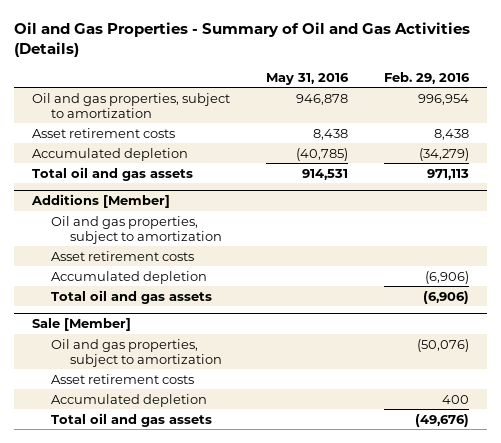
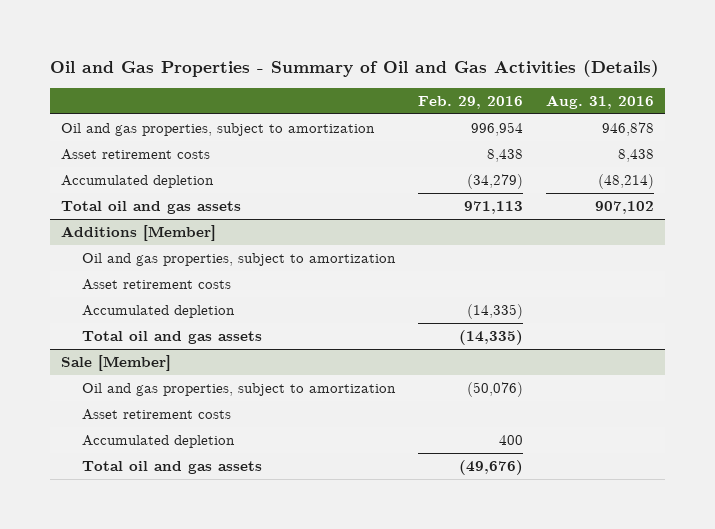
- | May 31, 2016 | Feb. 29, 2016
+ | Feb. 29, 2016 | Aug. 31, 2016
@ Additions [Member]
- Accumulated depletion | | (6,906)
- Total oil and gas assets | | (6,906)
+ Accumulated depletion | (14,335) |
+ Total oil and gas assets | (14,335) |

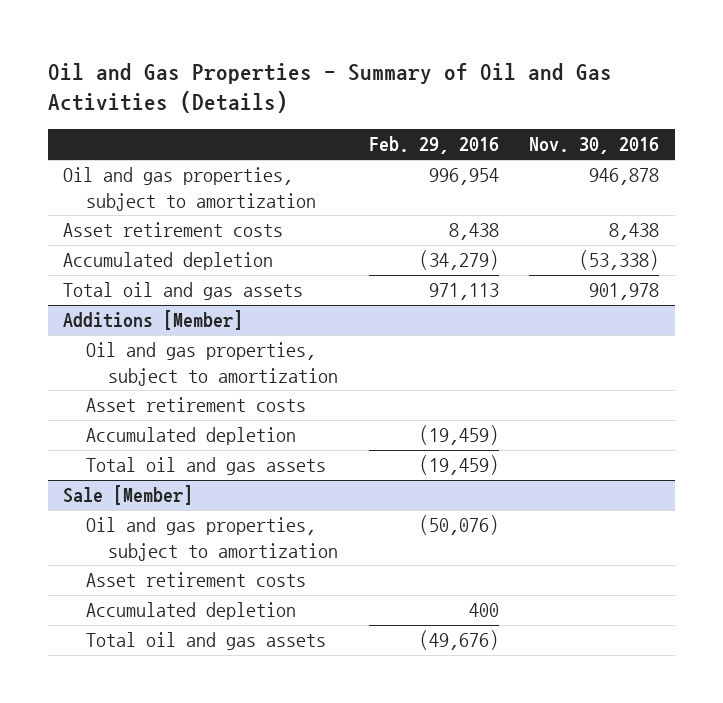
- | Feb. 29, 2016 | Aug. 31, 2016
+ | Feb. 29, 2016 | Nov. 30, 2016
@ Additions [Member]
- Accumulated depletion | (14,335) |
- Total oil and gas assets | (14,335) |
+ Accumulated depletion | (19,459) |
+ Total oil and gas assets | (19,459) |

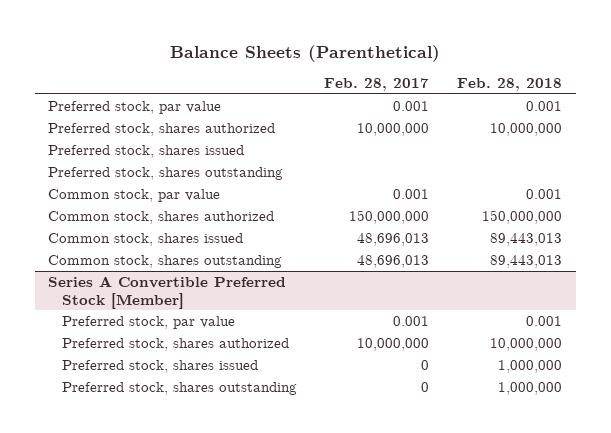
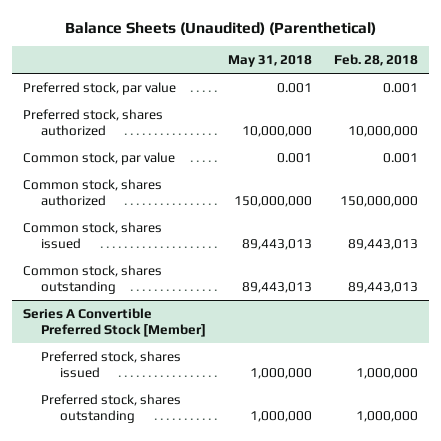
- Balance Sheets (Parenthetical)
+ Balance Sheets (Unaudited) (Parenthetical)
- | Feb. 28, 2017 | Feb. 28, 2018
+ | May 31, 2018 | Feb. 28, 2018
- Preferred stock, shares issued
- Preferred stock, shares outstanding
@ Series A Convertible Preferred Stock [Member]
- Preferred stock, par value | 0.001 | 0.001
- Preferred stock, shares authorized | 10,000,000 | 10,000,000

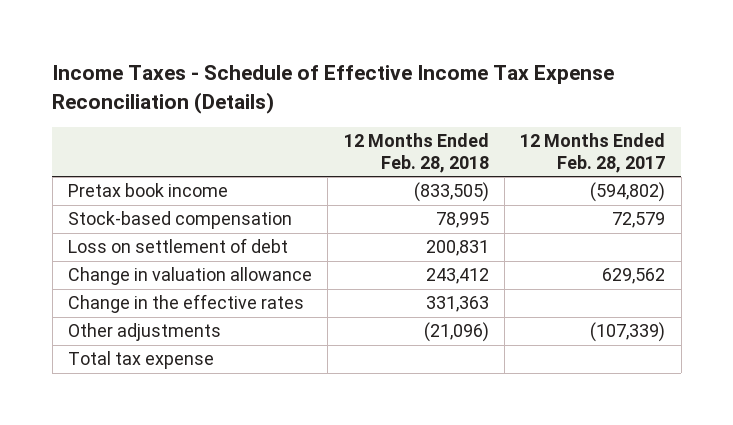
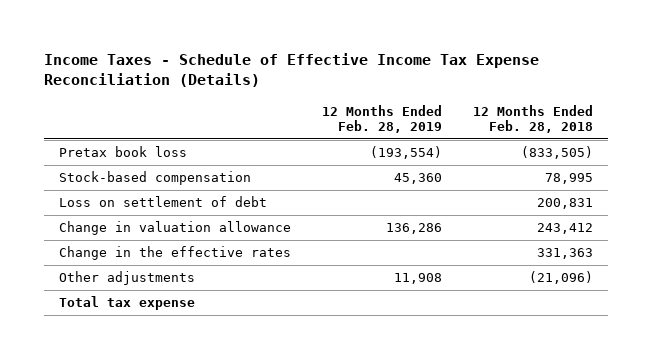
- | 12 Months Ended Feb. 28, 2018 | 12 Months Ended Feb. 28, 2017
+ | 12 Months Ended Feb. 28, 2019 | 12 Months Ended Feb. 28, 2018
- Pretax book income | (833,505) | (594,802)
+ Pretax book loss | (193,554) | (833,505)

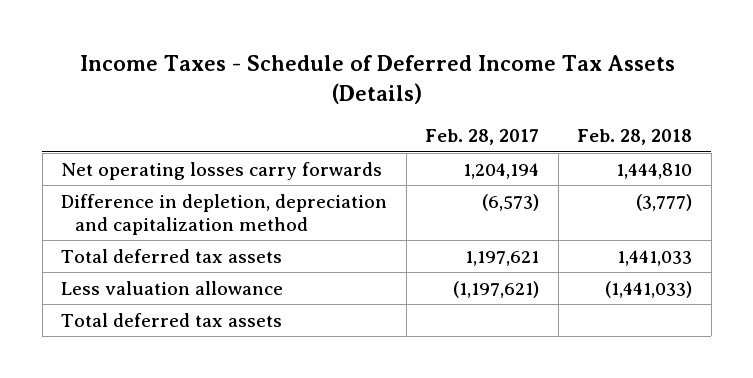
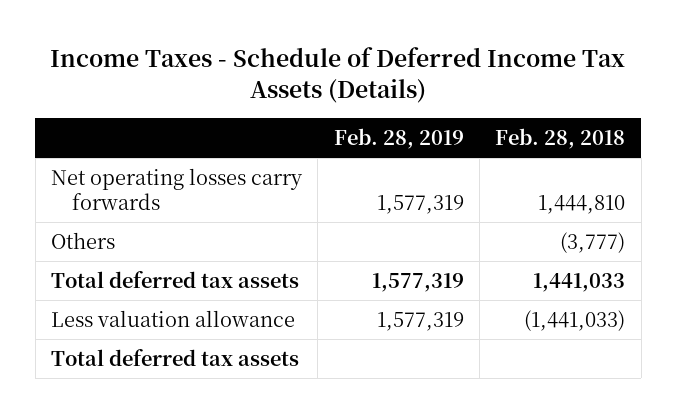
- | Feb. 28, 2017 | Feb. 28, 2018
+ | Feb. 28, 2019 | Feb. 28, 2018
- Difference in depletion, depreciation and capitalization method | (6,573) | (3,777)
+ Others | | (3,777)

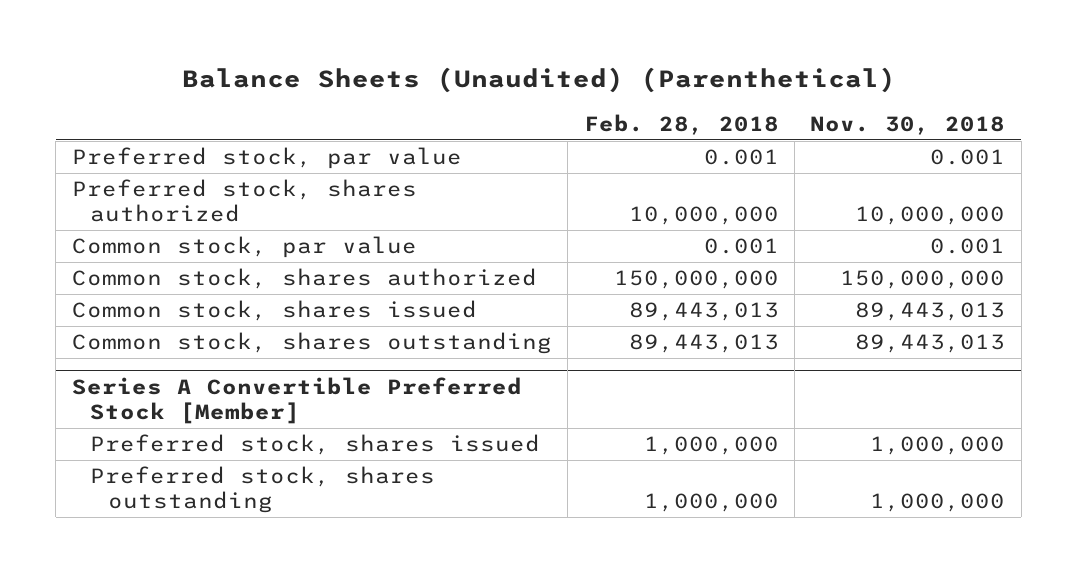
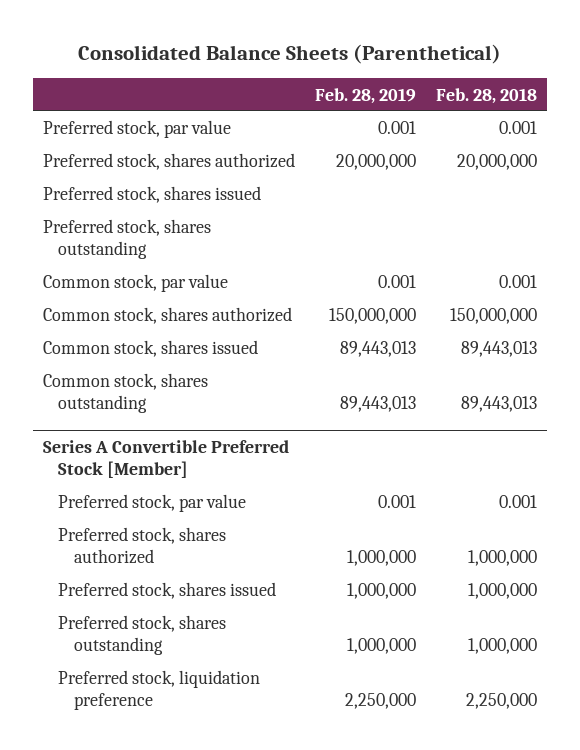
- Balance Sheets (Unaudited) (Parenthetical)
+ Consolidated Balance Sheets (Parenthetical)
- | Feb. 28, 2018 | Nov. 30, 2018
+ | Feb. 28, 2019 | Feb. 28, 2018
- Preferred stock, shares authorized | 10,000,000 | 10,000,000
+ Preferred stock, shares authorized | 20,000,000 | 20,000,000
+ Preferred stock, shares issued
+ Preferred stock, shares outstanding
@ Series A Convertible Preferred Stock [Member]
+ Preferred stock, par value | 0.001 | 0.001
+ Preferred stock, shares authorized | 1,000,000 | 1,000,000
+ Preferred stock, liquidation preference | 2,250,000 | 2,250,000

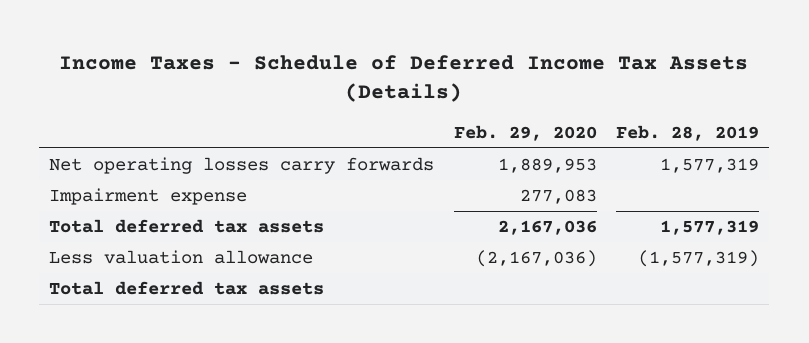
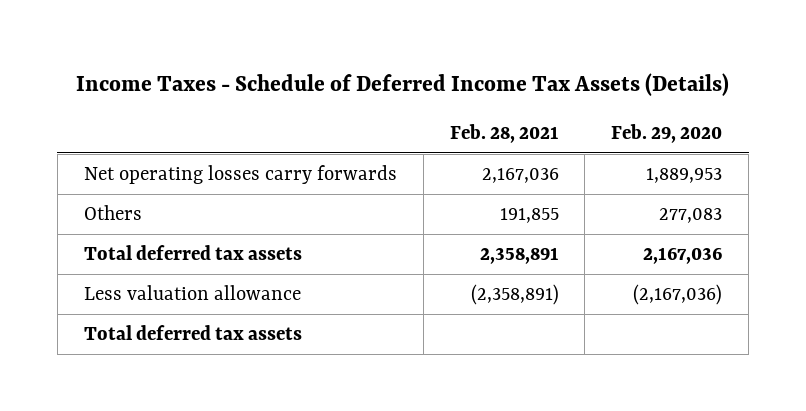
- | Feb. 29, 2020 | Feb. 28, 2019
+ | Feb. 28, 2021 | Feb. 29, 2020
- Impairment expense | 277,083 |
+ Others | 191,855 | 277,083

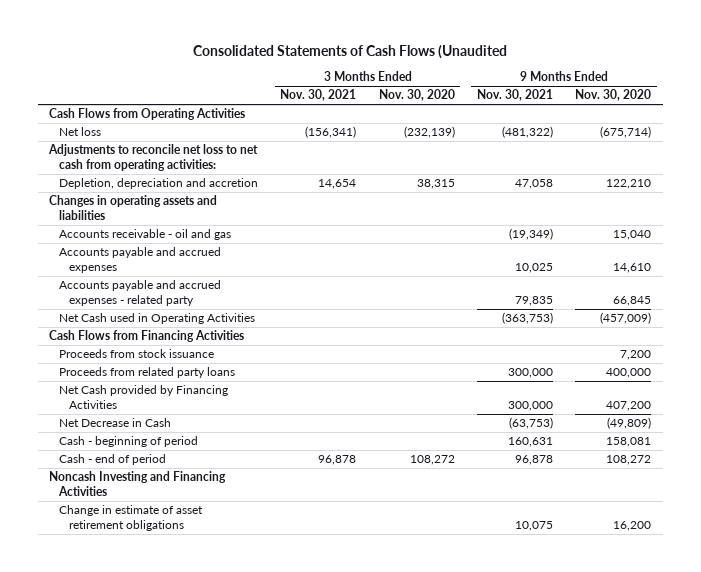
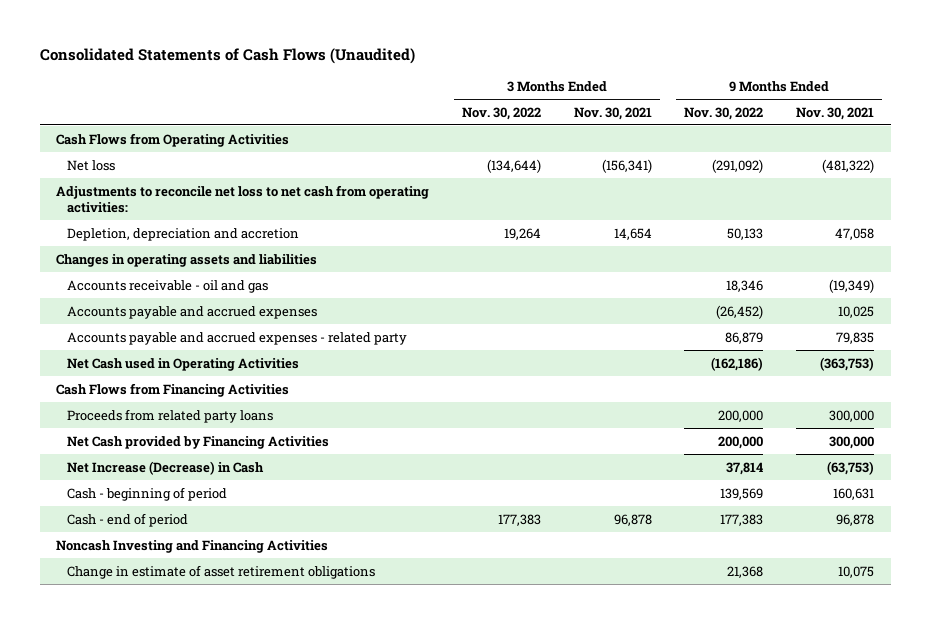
- Consolidated Statements of Cash Flows (Unaudited
+ Consolidated Statements of Cash Flows (Unaudited)
- | 3 Months Ended Nov. 30, 2021 | 3 Months Ended Nov. 30, 2020 | 9 Months Ended Nov. 30, 2021 | 9 Months Ended Nov. 30, 2020
+ | 3 Months Ended Nov. 30, 2022 | 3 Months Ended Nov. 30, 2021 | 9 Months Ended Nov. 30, 2022 | 9 Months Ended Nov. 30, 2021
- Proceeds from stock issuance | | | | 7,200
- Net Decrease in Cash | | | (63,753) | (49,809)
+ Net Increase (Decrease) in Cash | | | 37,814 | (63,753)

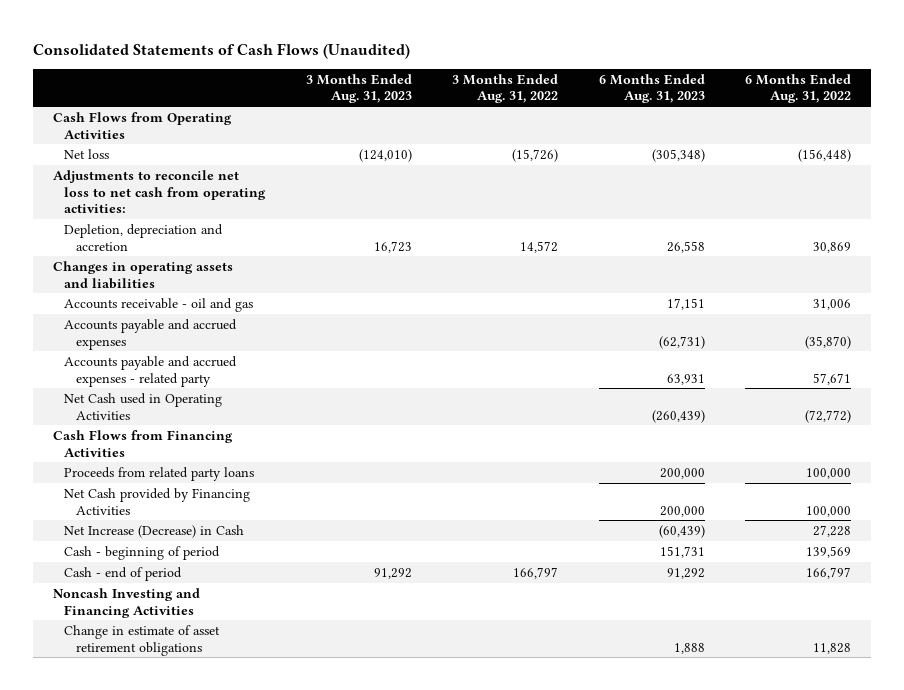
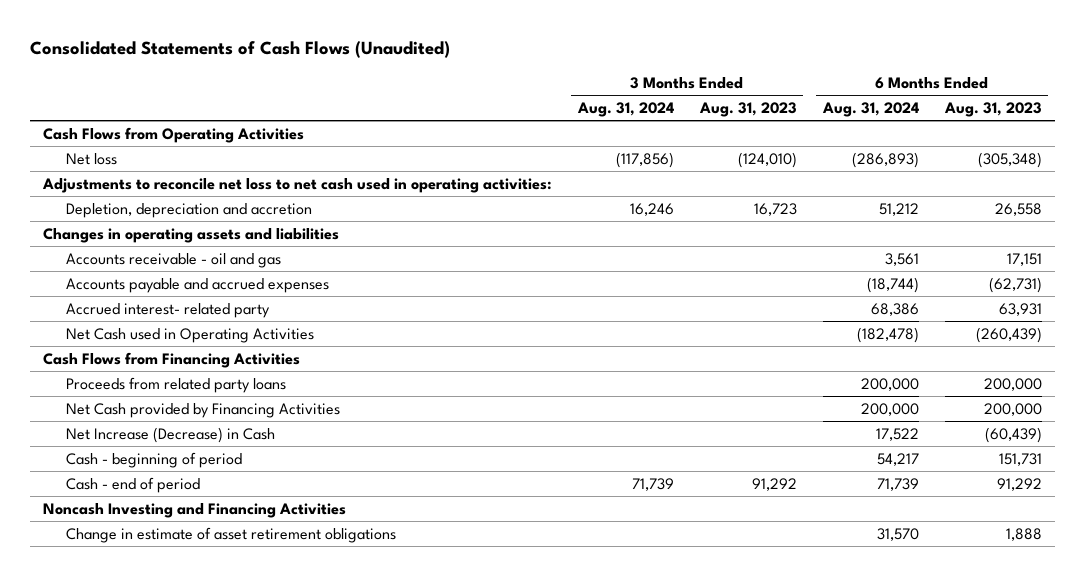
- | 3 Months Ended Aug. 31, 2023 | 3 Months Ended Aug. 31, 2022 | 6 Months Ended Aug. 31, 2023 | 6 Months Ended Aug. 31, 2022
+ | 3 Months Ended Aug. 31, 2024 | 3 Months Ended Aug. 31, 2023 | 6 Months Ended Aug. 31, 2024 | 6 Months Ended Aug. 31, 2023
- Adjustments to reconcile net loss to net cash from operating activities:
+ Adjustments to reconcile net loss to net cash used in operating activities:
- Accounts payable and accrued expenses - related party | | | 63,931 | 57,671
+ Accrued interest- related party | | | 68,386 | 63,931

